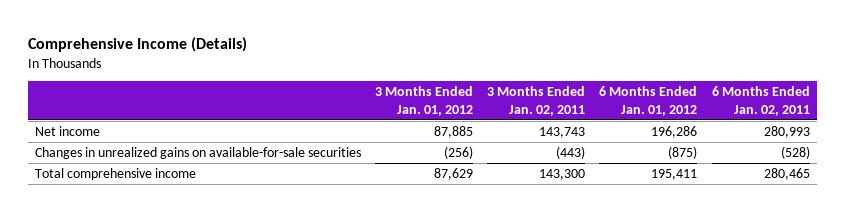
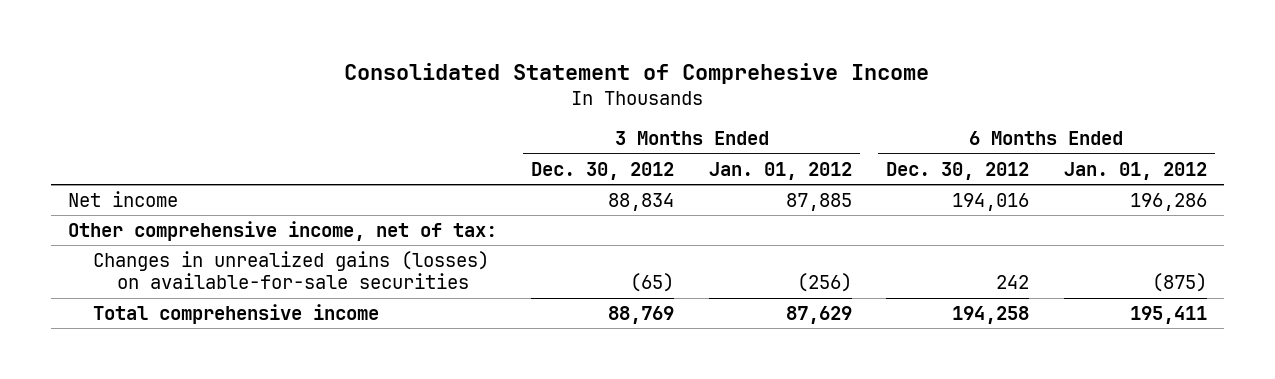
- Comprehensive Income (Details)
+ Consolidated Statement of Comprehesive Income
- | 3 Months Ended Jan. 01, 2012 | 3 Months Ended Jan. 02, 2011 | 6 Months Ended Jan. 01, 2012 | 6 Months Ended Jan. 02, 2011
+ | 3 Months Ended Dec. 30, 2012 | 3 Months Ended Jan. 01, 2012 | 6 Months Ended Dec. 30, 2012 | 6 Months Ended Jan. 01, 2012
- Changes in unrealized gains on available-for-sale securities | (256) | (443) | (875) | (528)
+ Other comprehensive income, net of tax:
+ Changes in unrealized gains (losses) on available-for-sale securities | (65) | (256) | 242 | (875)

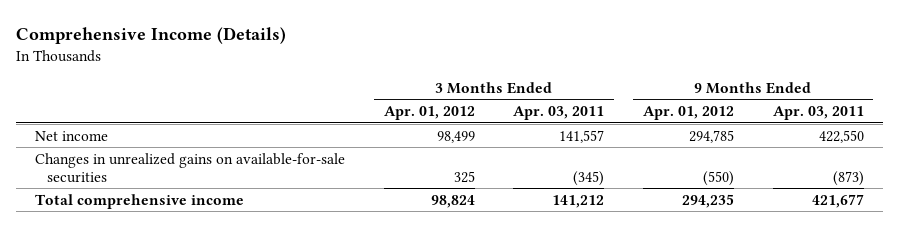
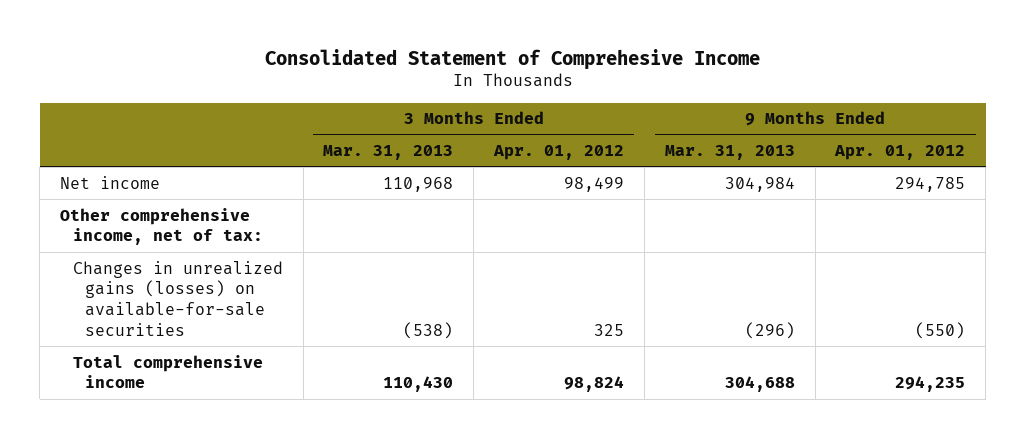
- Comprehensive Income (Details)
+ Consolidated Statement of Comprehesive Income
- | 3 Months Ended Apr. 01, 2012 | 3 Months Ended Apr. 03, 2011 | 9 Months Ended Apr. 01, 2012 | 9 Months Ended Apr. 03, 2011
+ | 3 Months Ended Mar. 31, 2013 | 3 Months Ended Apr. 01, 2012 | 9 Months Ended Mar. 31, 2013 | 9 Months Ended Apr. 01, 2012
- Changes in unrealized gains on available-for-sale securities | 325 | (345) | (550) | (873)
+ Other comprehensive income, net of tax:
+ Changes in unrealized gains (losses) on available-for-sale securities | (538) | 325 | (296) | (550)

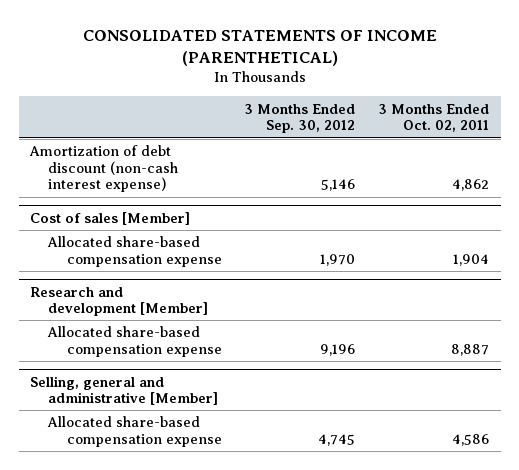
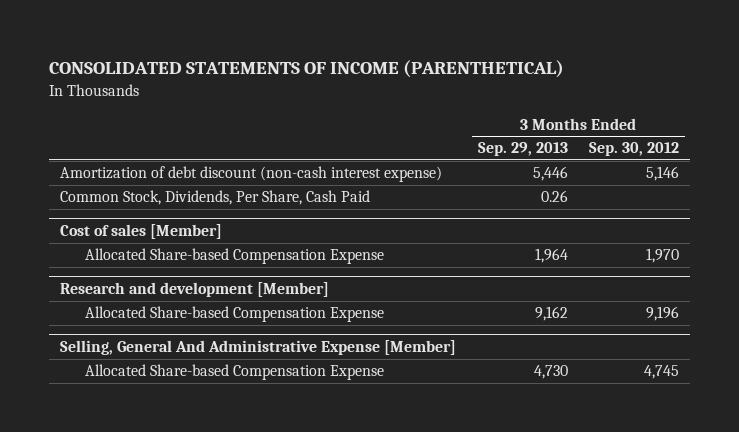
- | 3 Months Ended Sep. 30, 2012 | 3 Months Ended Oct. 02, 2011
+ | 3 Months Ended Sep. 29, 2013 | 3 Months Ended Sep. 30, 2012
+ Common Stock, Dividends, Per Share, Cash Paid | 0.26 |
@ Cost of sales [Member]
- Allocated share-based compensation expense | 1,970 | 1,904
+ Allocated Share-based Compensation Expense | 1,964 | 1,970
@ Research and development [Member]
- Allocated share-based compensation expense | 9,196 | 8,887
- Selling, general and administrative [Member]
- Allocated share-based compensation expense | 4,745 | 4,586
@ Research and development [Member]
+ Allocated Share-based Compensation Expense | 9,162 | 9,196
+ Selling, General And Administrative Expense [Member]
+ Allocated Share-based Compensation Expense | 4,730 | 4,745

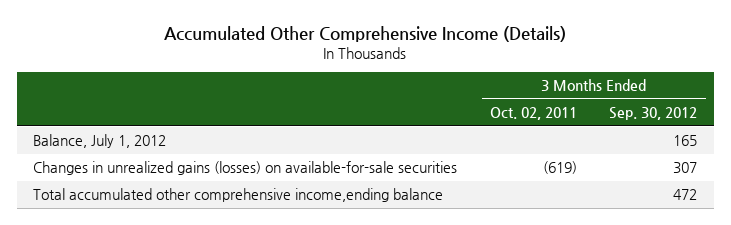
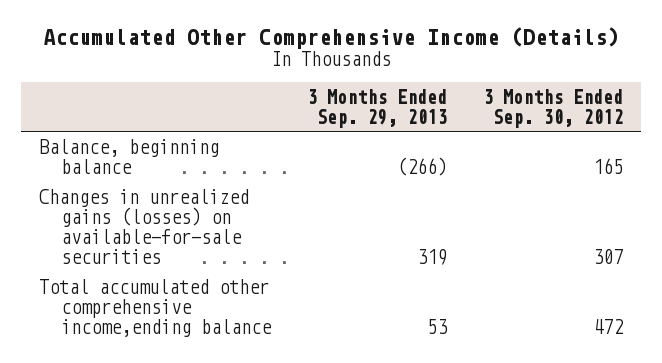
- | 3 Months Ended Oct. 02, 2011 | 3 Months Ended Sep. 30, 2012
+ | 3 Months Ended Sep. 29, 2013 | 3 Months Ended Sep. 30, 2012
- Balance, July 1, 2012 | | 165
+ Balance, beginning balance | (266) | 165

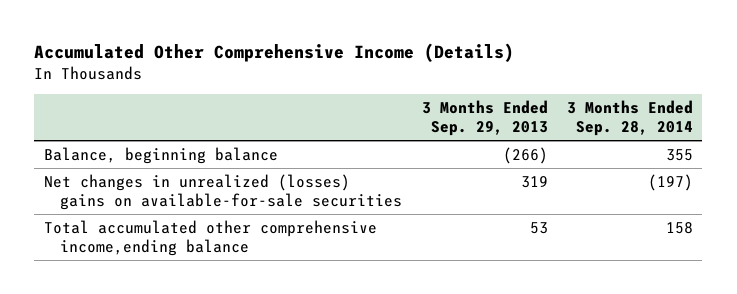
- | 3 Months Ended Sep. 29, 2013 | 3 Months Ended Sep. 30, 2012
+ | 3 Months Ended Sep. 29, 2013 | 3 Months Ended Sep. 28, 2014
- Changes in unrealized gains (losses) on available-for-sale securities | 319 | 307
+ Net changes in unrealized (losses) gains on available-for-sale securities | 319 | (197)

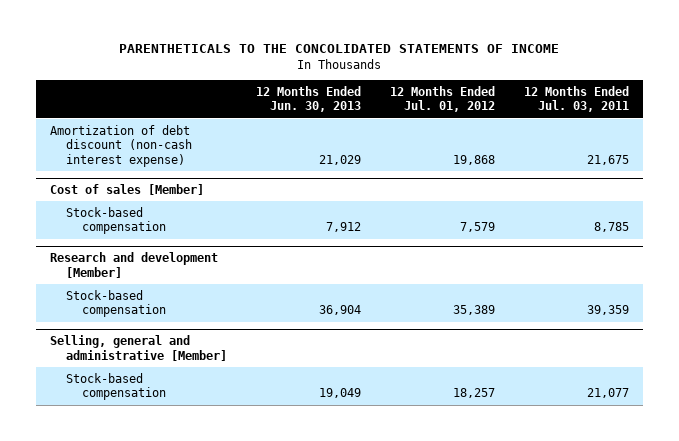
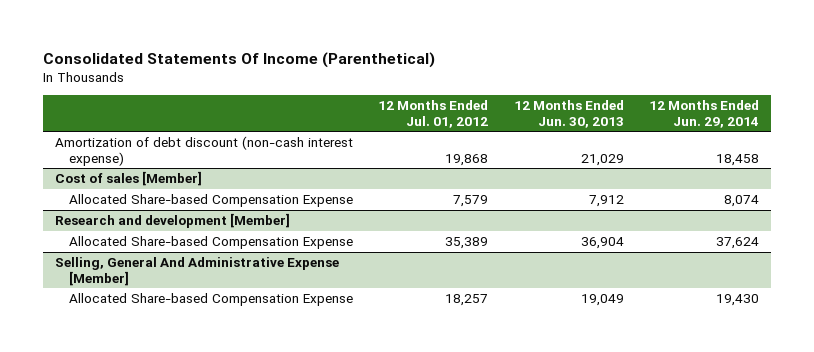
- PARENTHETICALS TO THE CONCOLIDATED STATEMENTS OF INCOME
+ Consolidated Statements Of Income (Parenthetical)
- | 12 Months Ended Jun. 30, 2013 | 12 Months Ended Jul. 01, 2012 | 12 Months Ended Jul. 03, 2011
+ | 12 Months Ended Jul. 01, 2012 | 12 Months Ended Jun. 30, 2013 | 12 Months Ended Jun. 29, 2014
@ Cost of sales [Member]
- Stock-based compensation | 7,912 | 7,579 | 8,785
+ Allocated Share-based Compensation Expense | 7,579 | 7,912 | 8,074
@ Research and development [Member]
- Stock-based compensation | 36,904 | 35,389 | 39,359
- Selling, general and administrative [Member]
- Stock-based compensation | 19,049 | 18,257 | 21,077
@ Research and development [Member]
+ Allocated Share-based Compensation Expense | 35,389 | 36,904 | 37,624
+ Selling, General And Administrative Expense [Member]
+ Allocated Share-based Compensation Expense | 18,257 | 19,049 | 19,430

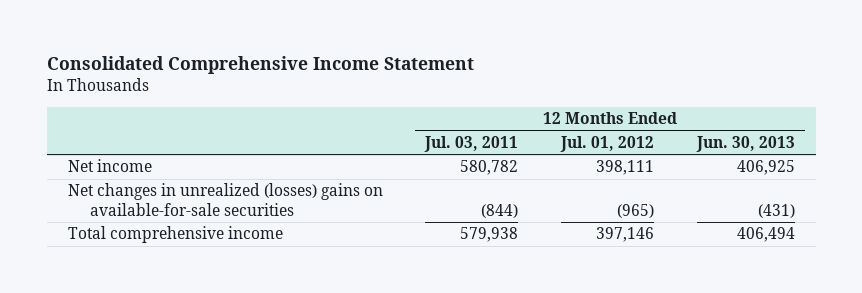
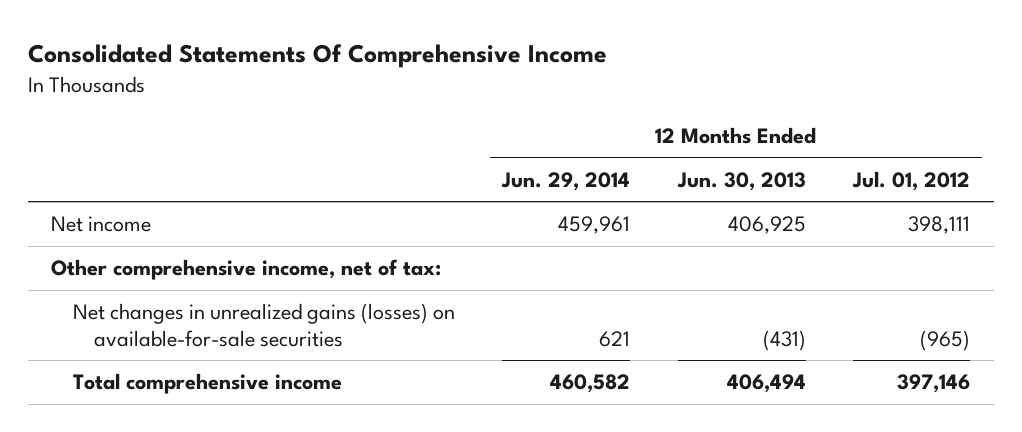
- Consolidated Comprehensive Income Statement
+ Consolidated Statements Of Comprehensive Income
- | 12 Months Ended Jul. 03, 2011 | 12 Months Ended Jul. 01, 2012 | 12 Months Ended Jun. 30, 2013
+ | 12 Months Ended Jun. 29, 2014 | 12 Months Ended Jun. 30, 2013 | 12 Months Ended Jul. 01, 2012
- Net changes in unrealized (losses) gains on available-for-sale securities | (844) | (965) | (431)
+ Other comprehensive income, net of tax:
+ Net changes in unrealized gains (losses) on available-for-sale securities | 621 | (431) | (965)

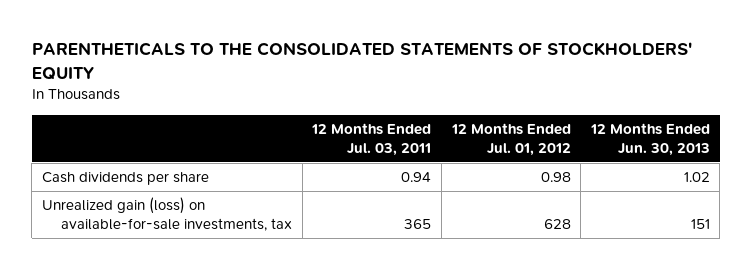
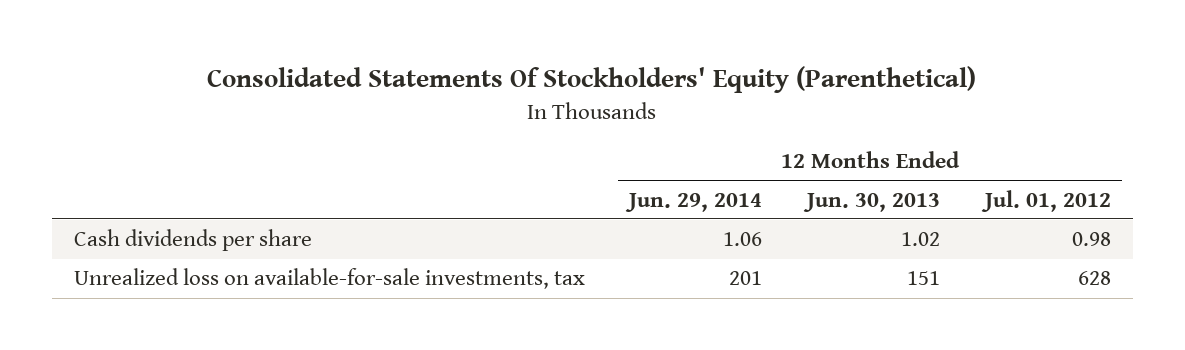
- PARENTHETICALS TO THE CONSOLIDATED STATEMENTS OF STOCKHOLDERS' EQUITY
+ Consolidated Statements Of Stockholders' Equity (Parenthetical)
- | 12 Months Ended Jul. 03, 2011 | 12 Months Ended Jul. 01, 2012 | 12 Months Ended Jun. 30, 2013
+ | 12 Months Ended Jun. 29, 2014 | 12 Months Ended Jun. 30, 2013 | 12 Months Ended Jul. 01, 2012
- Unrealized gain (loss) on available-for-sale investments, tax | 365 | 628 | 151
+ Unrealized loss on available-for-sale investments, tax | 201 | 151 | 628

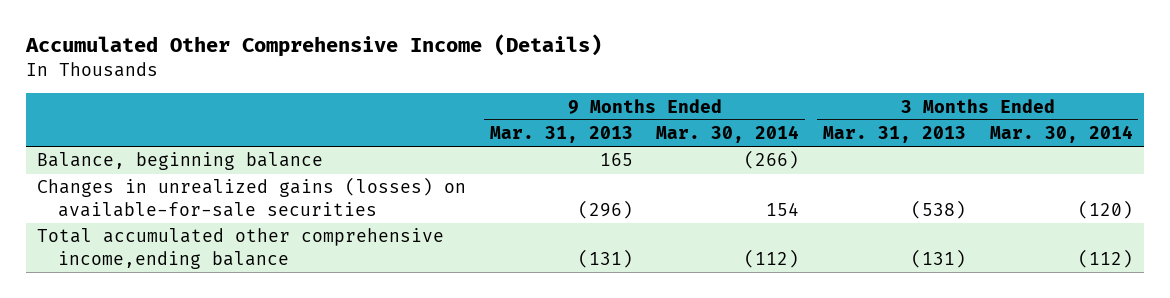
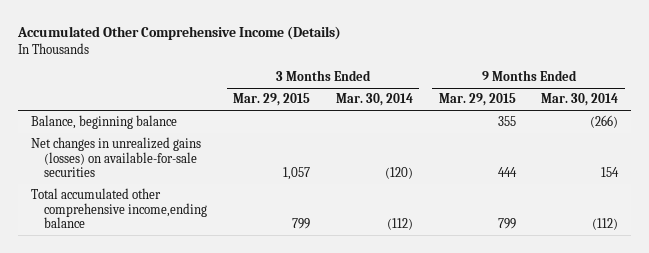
- | 9 Months Ended Mar. 31, 2013 | 9 Months Ended Mar. 30, 2014 | 3 Months Ended Mar. 31, 2013 | 3 Months Ended Mar. 30, 2014
+ | 3 Months Ended Mar. 29, 2015 | 3 Months Ended Mar. 30, 2014 | 9 Months Ended Mar. 29, 2015 | 9 Months Ended Mar. 30, 2014
- Changes in unrealized gains (losses) on available-for-sale securities | (296) | 154 | (538) | (120)
+ Net changes in unrealized gains (losses) on available-for-sale securities | 1,057 | (120) | 444 | 154

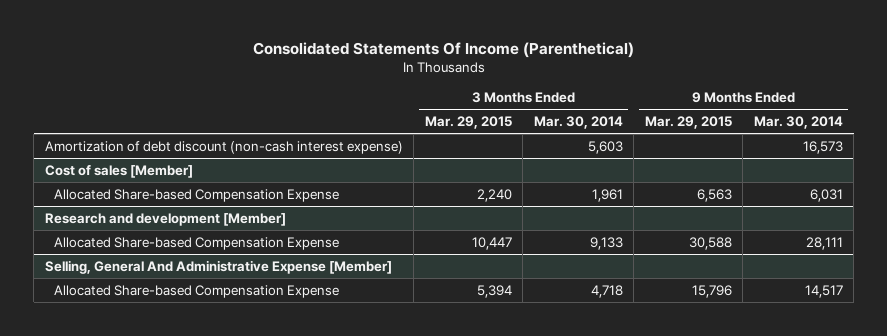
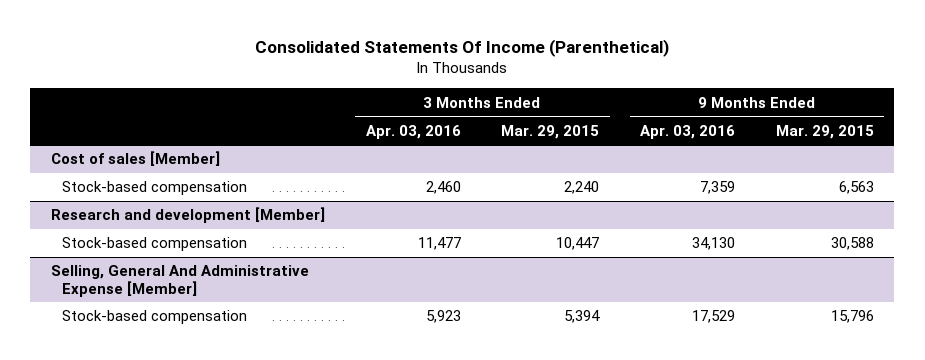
- | 3 Months Ended Mar. 29, 2015 | 3 Months Ended Mar. 30, 2014 | 9 Months Ended Mar. 29, 2015 | 9 Months Ended Mar. 30, 2014
+ | 3 Months Ended Apr. 03, 2016 | 3 Months Ended Mar. 29, 2015 | 9 Months Ended Apr. 03, 2016 | 9 Months Ended Mar. 29, 2015
- Amortization of debt discount (non-cash interest expense) | | 5,603 | | 16,573
@ Cost of sales [Member]
- Allocated Share-based Compensation Expense | 2,240 | 1,961 | 6,563 | 6,031
+ Stock-based compensation | 2,460 | 2,240 | 7,359 | 6,563
@ Research and development [Member]
- Allocated Share-based Compensation Expense | 10,447 | 9,133 | 30,588 | 28,111
+ Stock-based compensation | 11,477 | 10,447 | 34,130 | 30,588
@ Selling, General And Administrative Expense [Member]
- Allocated Share-based Compensation Expense | 5,394 | 4,718 | 15,796 | 14,517
+ Stock-based compensation | 5,923 | 5,394 | 17,529 | 15,796

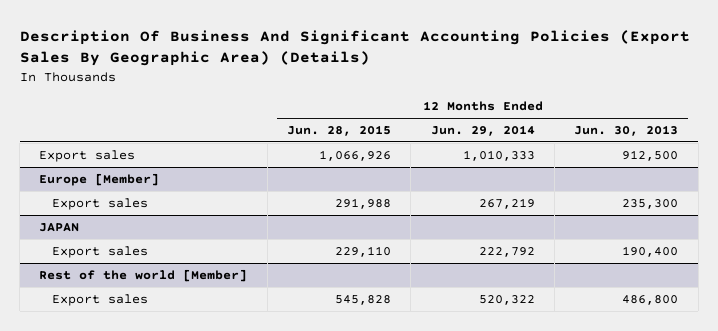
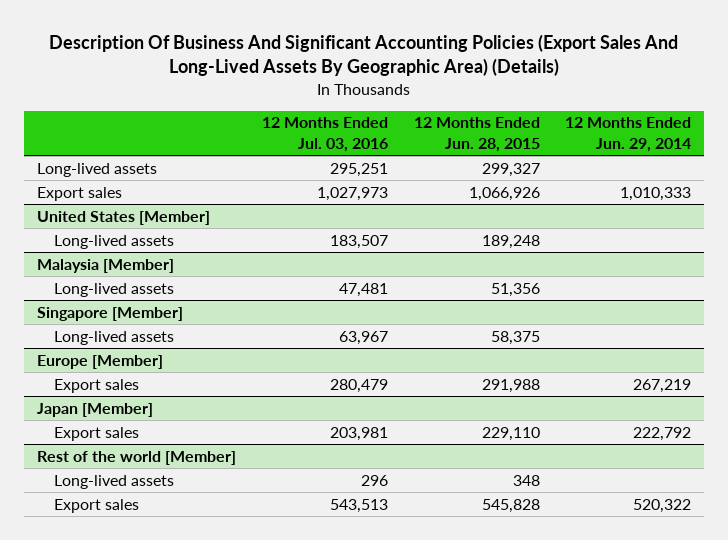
- Description Of Business And Significant Accounting Policies (Export Sales By Geographic Area) (Details)
+ Description Of Business And Significant Accounting Policies (Export Sales And Long-Lived Assets By Geographic Area) (Details)
- | 12 Months Ended Jun. 28, 2015 | 12 Months Ended Jun. 29, 2014 | 12 Months Ended Jun. 30, 2013
+ | 12 Months Ended Jul. 03, 2016 | 12 Months Ended Jun. 28, 2015 | 12 Months Ended Jun. 29, 2014
+ Long-lived assets | 295,251 | 299,327 |
+ United States [Member]
+ Long-lived assets | 183,507 | 189,248 |
+ Malaysia [Member]
+ Long-lived assets | 47,481 | 51,356 |
+ Singapore [Member]
+ Long-lived assets | 63,967 | 58,375 |
- JAPAN
+ Japan [Member]
@ Rest of the world [Member]
+ Long-lived assets | 296 | 348 |

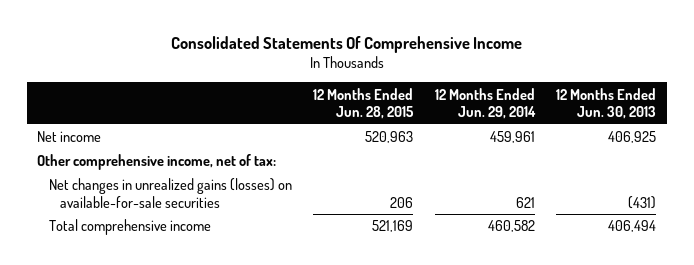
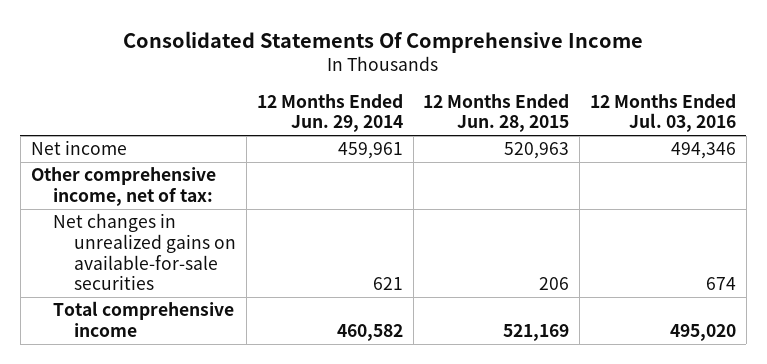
- | 12 Months Ended Jun. 28, 2015 | 12 Months Ended Jun. 29, 2014 | 12 Months Ended Jun. 30, 2013
+ | 12 Months Ended Jun. 29, 2014 | 12 Months Ended Jun. 28, 2015 | 12 Months Ended Jul. 03, 2016
- Net changes in unrealized gains (losses) on available-for-sale securities | 206 | 621 | (431)
+ Net changes in unrealized gains on available-for-sale securities | 621 | 206 | 674

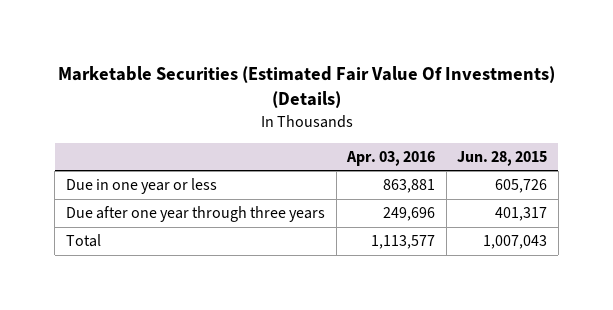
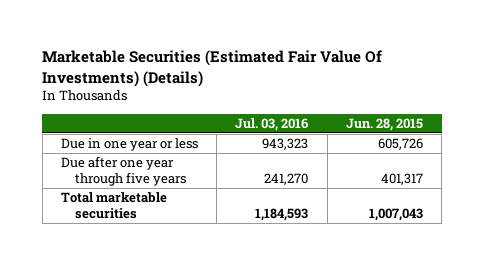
- | Apr. 03, 2016 | Jun. 28, 2015
+ | Jul. 03, 2016 | Jun. 28, 2015
- Due after one year through three years | 249,696 | 401,317
- Total | 1,113,577 | 1,007,043
+ Due after one year through five years | 241,270 | 401,317
+ Total marketable securities | 1,184,593 | 1,007,043

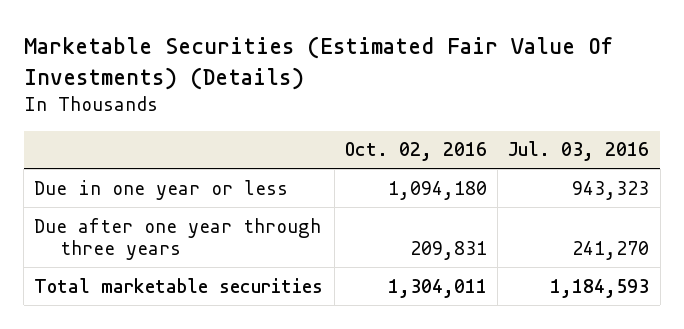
- | Jul. 03, 2016 | Jun. 28, 2015
+ | Oct. 02, 2016 | Jul. 03, 2016
- Due after one year through five years | 241,270 | 401,317
+ Due after one year through three years | 209,831 | 241,270

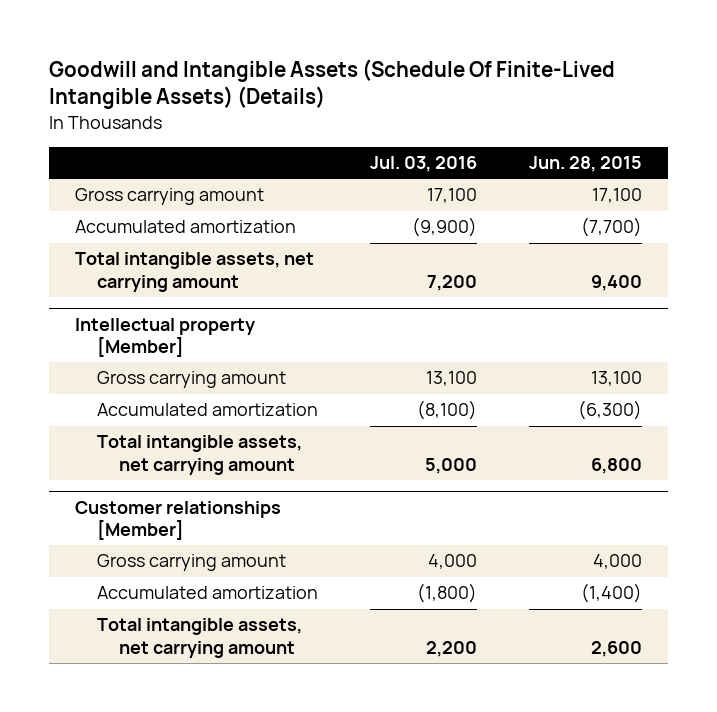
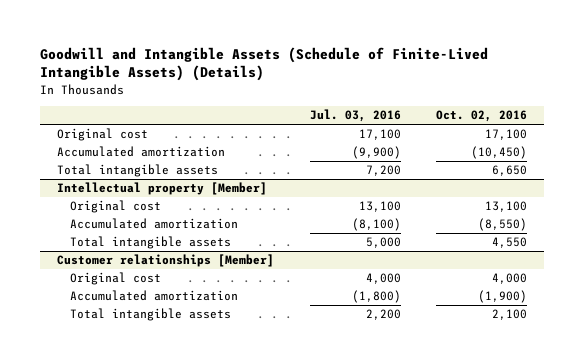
- Goodwill and Intangible Assets (Schedule Of Finite-Lived Intangible Assets) (Details)
+ Goodwill and Intangible Assets (Schedule of Finite-Lived Intangible Assets) (Details)
- | Jul. 03, 2016 | Jun. 28, 2015
+ | Jul. 03, 2016 | Oct. 02, 2016
- Gross carrying amount | 17,100 | 17,100
+ Original cost | 17,100 | 17,100
- Total intangible assets, net carrying amount | 7,200 | 9,400
+ Total intangible assets | 7,200 | 6,650
@ Intellectual property [Member]
- Gross carrying amount | 13,100 | 13,100
+ Original cost | 13,100 | 13,100
- Total intangible assets, net carrying amount | 5,000 | 6,800
+ Total intangible assets | 5,000 | 4,550
@ Customer relationships [Member]
- Gross carrying amount | 4,000 | 4,000
+ Original cost | 4,000 | 4,000
- Total intangible assets, net carrying amount | 2,200 | 2,600
+ Total intangible assets | 2,200 | 2,100

